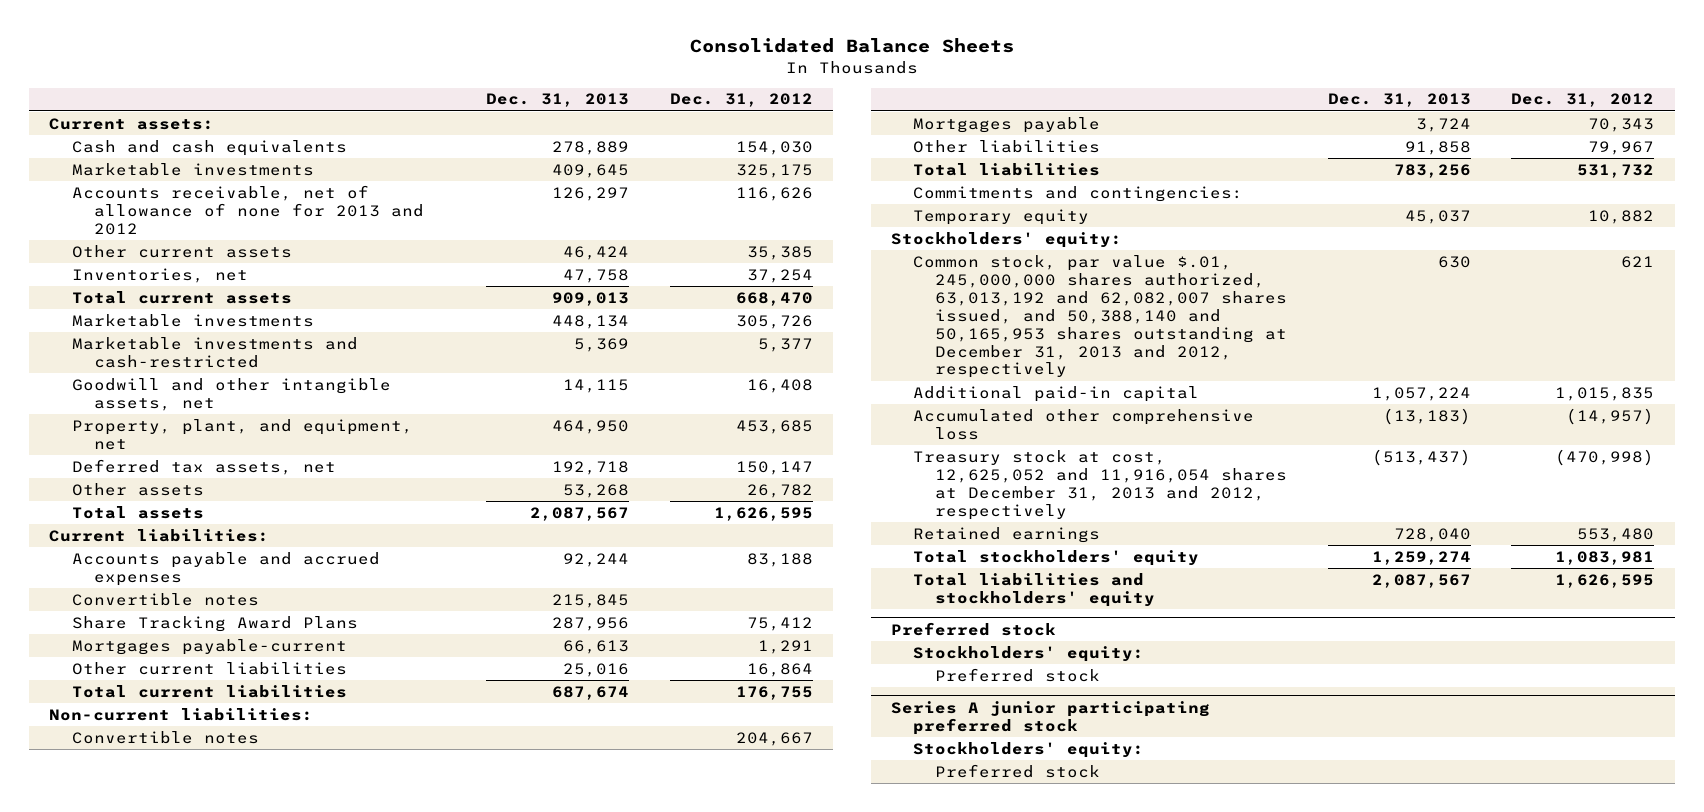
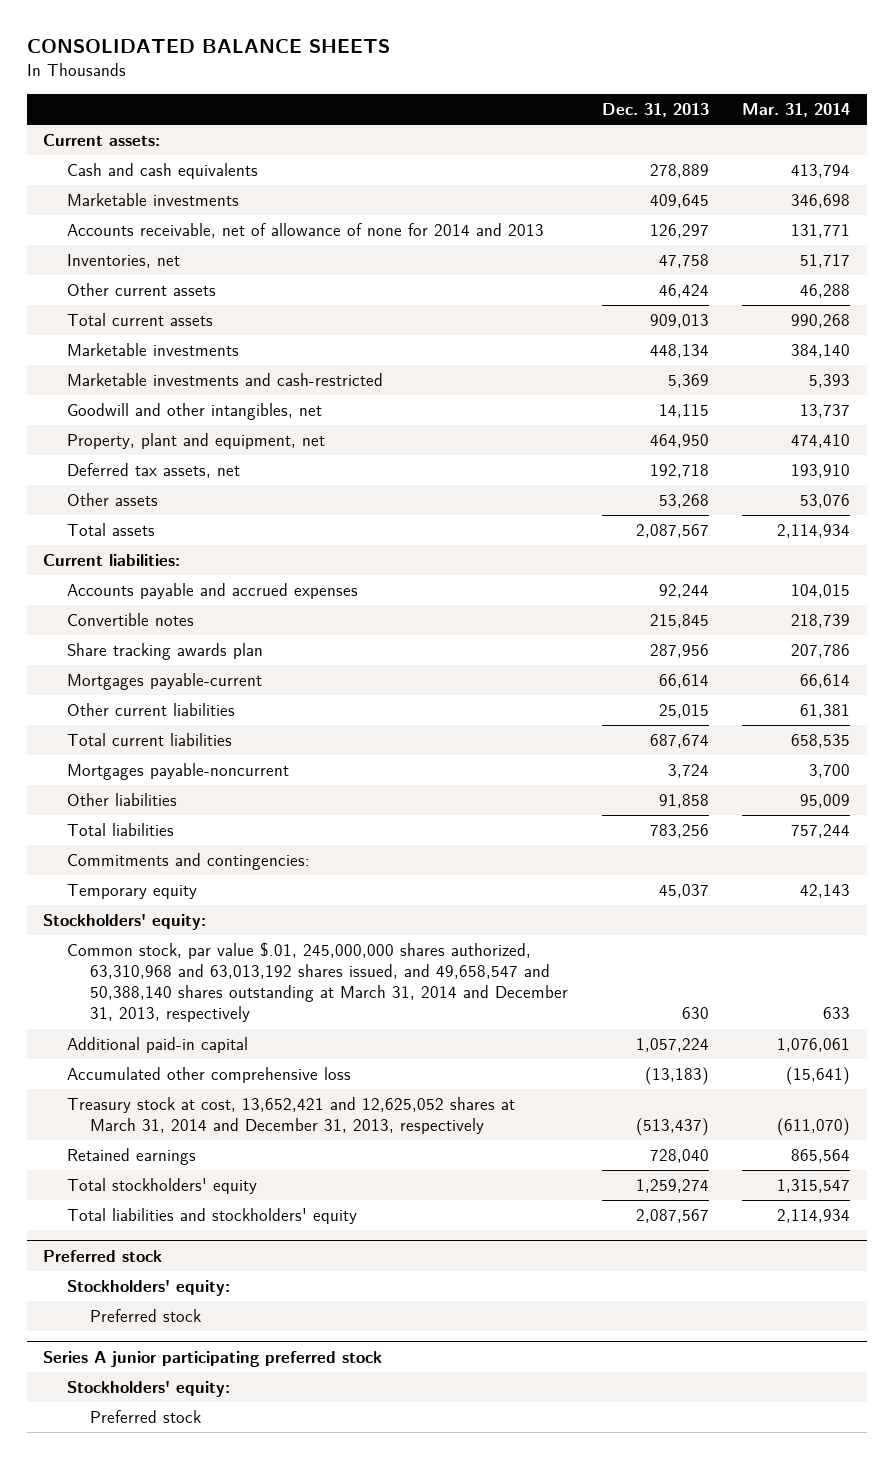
- Consolidated Balance Sheets
+ CONSOLIDATED BALANCE SHEETS
- | Dec. 31, 2013 | Dec. 31, 2012
+ | Dec. 31, 2013 | Mar. 31, 2014
- Accounts receivable, net of allowance of none for 2013 and 2012 | 126,297 | 116,626
+ Accounts receivable, net of allowance of none for 2014 and 2013 | 126,297 | 131,771
moved down: Other current assets | 46,424 | 46,288
- Goodwill and other intangible assets, net | 14,115 | 16,408
- Property, plant, and equipment, net | 464,950 | 453,685
+ Goodwill and other intangibles, net | 14,115 | 13,737
+ Property, plant and equipment, net | 464,950 | 474,410
- Share Tracking Award Plans | 287,956 | 75,412
- Mortgages payable-current | 66,613 | 1,291
- Other current liabilities | 25,016 | 16,864
+ Share tracking awards plan | 287,956 | 207,786
+ Mortgages payable-current | 66,614 | 66,614
+ Other current liabilities | 25,015 | 61,381
- Non-current liabilities:
- Convertible notes | | 204,667
- Mortgages payable | 3,724 | 70,343
+ Mortgages payable-noncurrent | 3,724 | 3,700
- Common stock, par value $.01, 245,000,000 shares authorized, 63,013,192 and 62,082,007 shares issued, and 50,388,140 and 50,165,953 shares outstanding at December 31, 2013 and 2012, respectively | 630 | 621
+ Common stock, par value $.01, 245,000,000 shares authorized, 63,310,968 and 63,013,192 shares issued, and 49,658,547 and 50,388,140 shares outstanding at March 31, 2014 and December 31, 2013, respectively | 630 | 633
- Treasury stock at cost, 12,625,052 and 11,916,054 shares at December 31, 2013 and 2012, respectively | (513,437) | (470,998)
+ Treasury stock at cost, 13,652,421 and 12,625,052 shares at March 31, 2014 and December 31, 2013, respectively | (513,437) | (611,070)

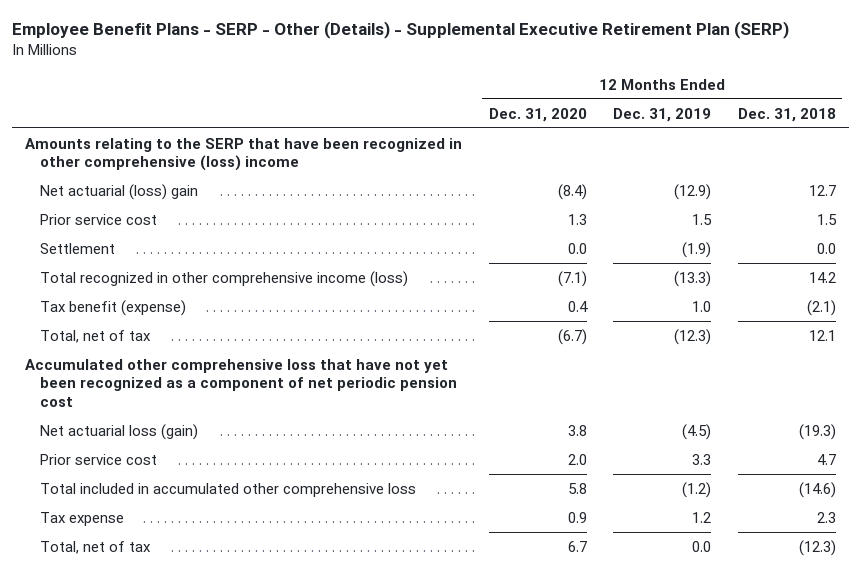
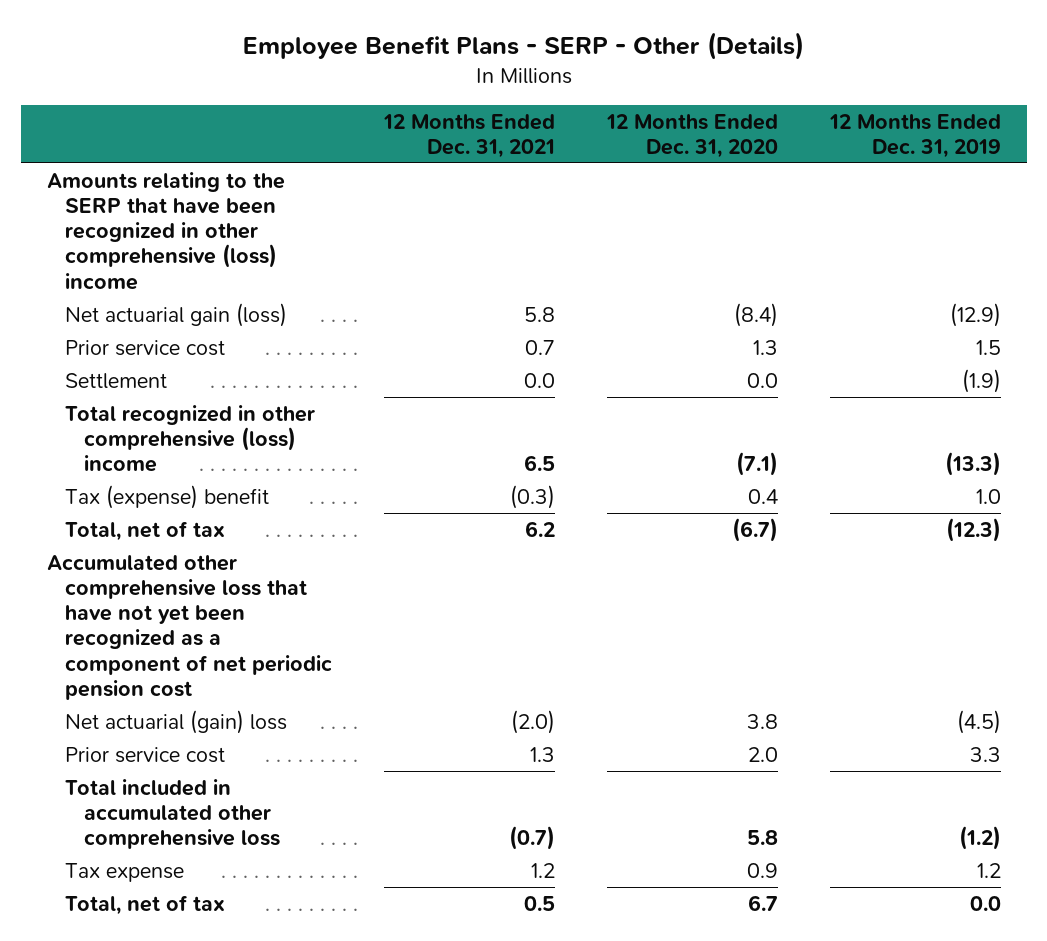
- Employee Benefit Plans - SERP - Other (Details) - Supplemental Executive Retirement Plan (SERP)
+ Employee Benefit Plans - SERP - Other (Details)
- | 12 Months Ended Dec. 31, 2020 | 12 Months Ended Dec. 31, 2019 | 12 Months Ended Dec. 31, 2018
+ | 12 Months Ended Dec. 31, 2021 | 12 Months Ended Dec. 31, 2020 | 12 Months Ended Dec. 31, 2019
- Net actuarial (loss) gain | (8.4) | (12.9) | 12.7
+ Net actuarial gain (loss) | 5.8 | (8.4) | (12.9)
- Total recognized in other comprehensive income (loss) | (7.1) | (13.3) | 14.2
- Tax benefit (expense) | 0.4 | 1.0 | (2.1)
+ Total recognized in other comprehensive (loss) income | 6.5 | (7.1) | (13.3)
+ Tax (expense) benefit | (0.3) | 0.4 | 1.0
- Net actuarial loss (gain) | 3.8 | (4.5) | (19.3)
+ Net actuarial (gain) loss | (2.0) | 3.8 | (4.5)

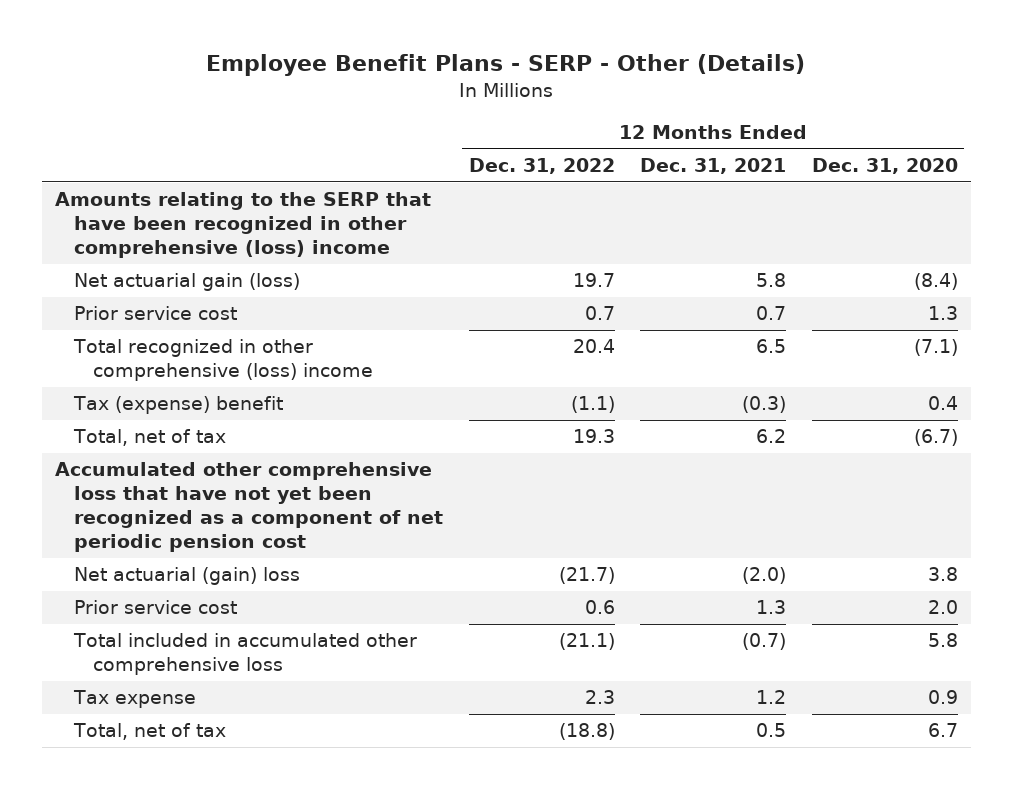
- | 12 Months Ended Dec. 31, 2021 | 12 Months Ended Dec. 31, 2020 | 12 Months Ended Dec. 31, 2019
+ | 12 Months Ended Dec. 31, 2022 | 12 Months Ended Dec. 31, 2021 | 12 Months Ended Dec. 31, 2020
- Settlement | 0.0 | 0.0 | (1.9)

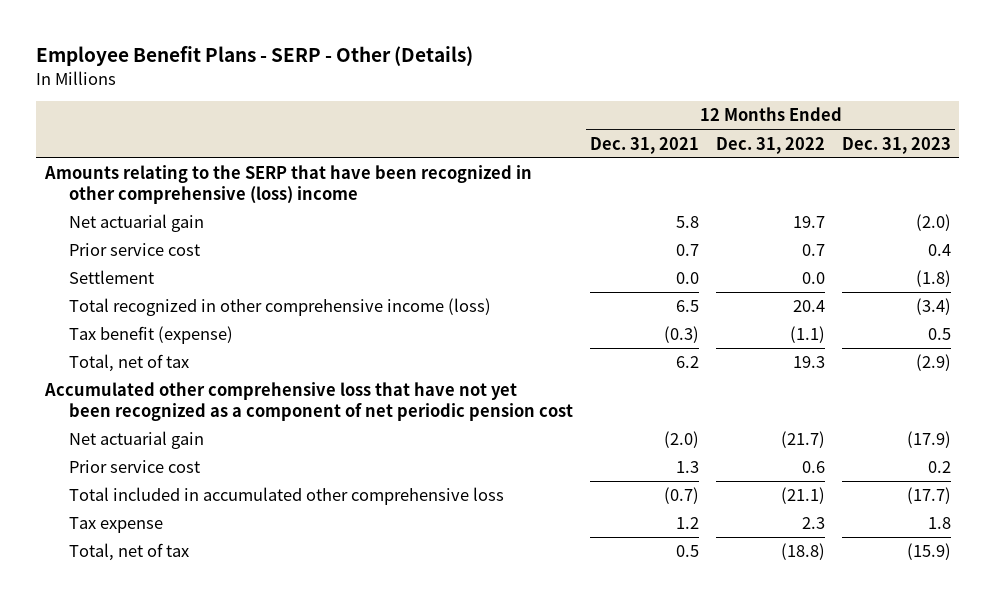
- | 12 Months Ended Dec. 31, 2022 | 12 Months Ended Dec. 31, 2021 | 12 Months Ended Dec. 31, 2020
+ | 12 Months Ended Dec. 31, 2021 | 12 Months Ended Dec. 31, 2022 | 12 Months Ended Dec. 31, 2023
- Net actuarial gain (loss) | 19.7 | 5.8 | (8.4)
+ Net actuarial gain | 5.8 | 19.7 | (2.0)
- Total recognized in other comprehensive (loss) income | 20.4 | 6.5 | (7.1)
- Tax (expense) benefit | (1.1) | (0.3) | 0.4
+ Settlement | 0.0 | 0.0 | (1.8)
+ Total recognized in other comprehensive income (loss) | 6.5 | 20.4 | (3.4)
+ Tax benefit (expense) | (0.3) | (1.1) | 0.5
- Net actuarial (gain) loss | (21.7) | (2.0) | 3.8
+ Net actuarial gain | (2.0) | (21.7) | (17.9)

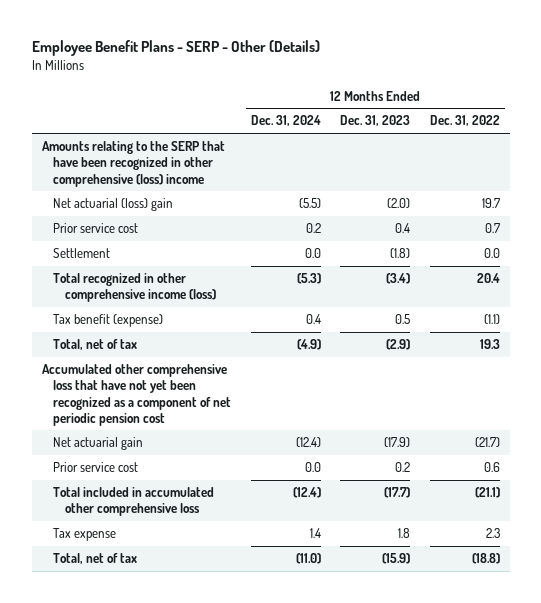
- | 12 Months Ended Dec. 31, 2021 | 12 Months Ended Dec. 31, 2022 | 12 Months Ended Dec. 31, 2023
+ | 12 Months Ended Dec. 31, 2024 | 12 Months Ended Dec. 31, 2023 | 12 Months Ended Dec. 31, 2022
- Net actuarial gain | 5.8 | 19.7 | (2.0)
+ Net actuarial (loss) gain | (5.5) | (2.0) | 19.7

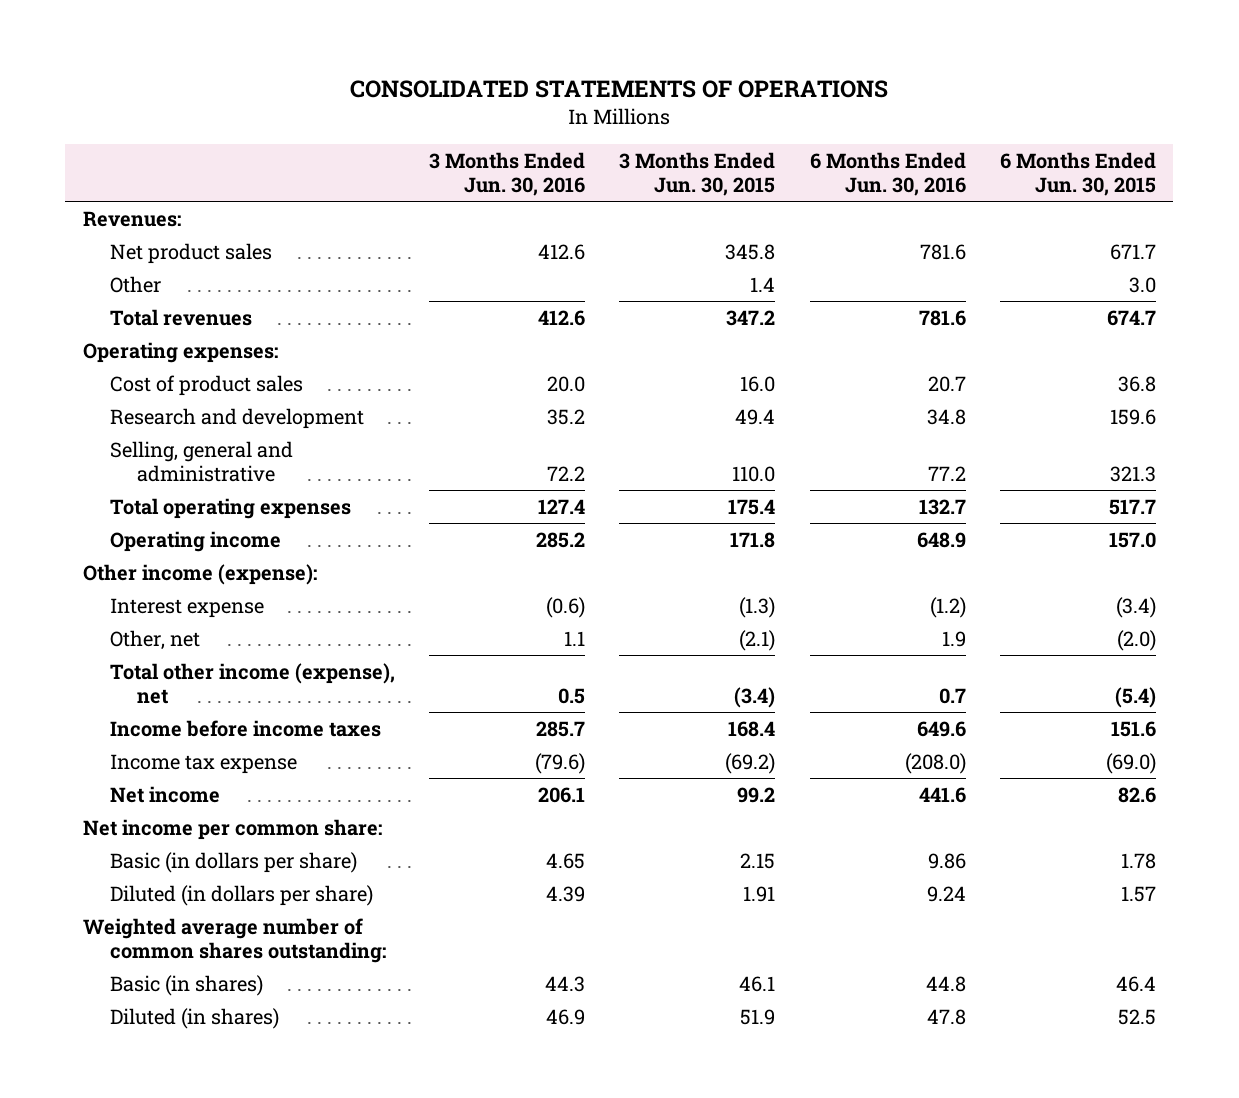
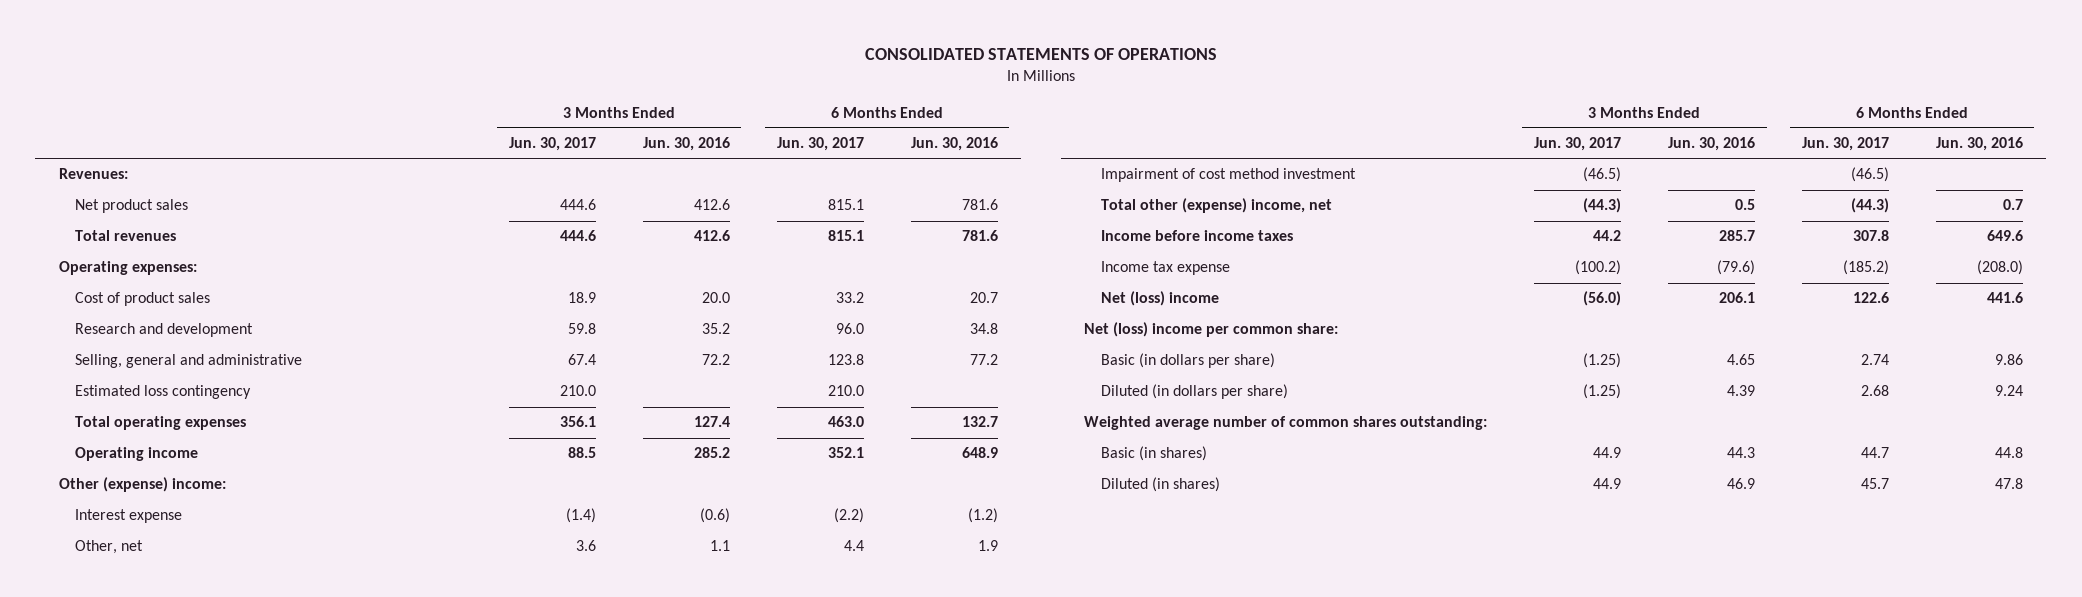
- | 3 Months Ended Jun. 30, 2016 | 3 Months Ended Jun. 30, 2015 | 6 Months Ended Jun. 30, 2016 | 6 Months Ended Jun. 30, 2015
+ | 3 Months Ended Jun. 30, 2017 | 3 Months Ended Jun. 30, 2016 | 6 Months Ended Jun. 30, 2017 | 6 Months Ended Jun. 30, 2016
- Other | | 1.4 | | 3.0
+ Estimated loss contingency | 210.0 | | 210.0 |
- Other income (expense):
+ Other (expense) income:
- Total other income (expense), net | 0.5 | (3.4) | 0.7 | (5.4)
+ Impairment of cost method investment | (46.5) | | (46.5) |
+ Total other (expense) income, net | (44.3) | 0.5 | (44.3) | 0.7
- Net income | 206.1 | 99.2 | 441.6 | 82.6
- Net income per common share:
+ Net (loss) income | (56.0) | 206.1 | 122.6 | 441.6
+ Net (loss) income per common share:

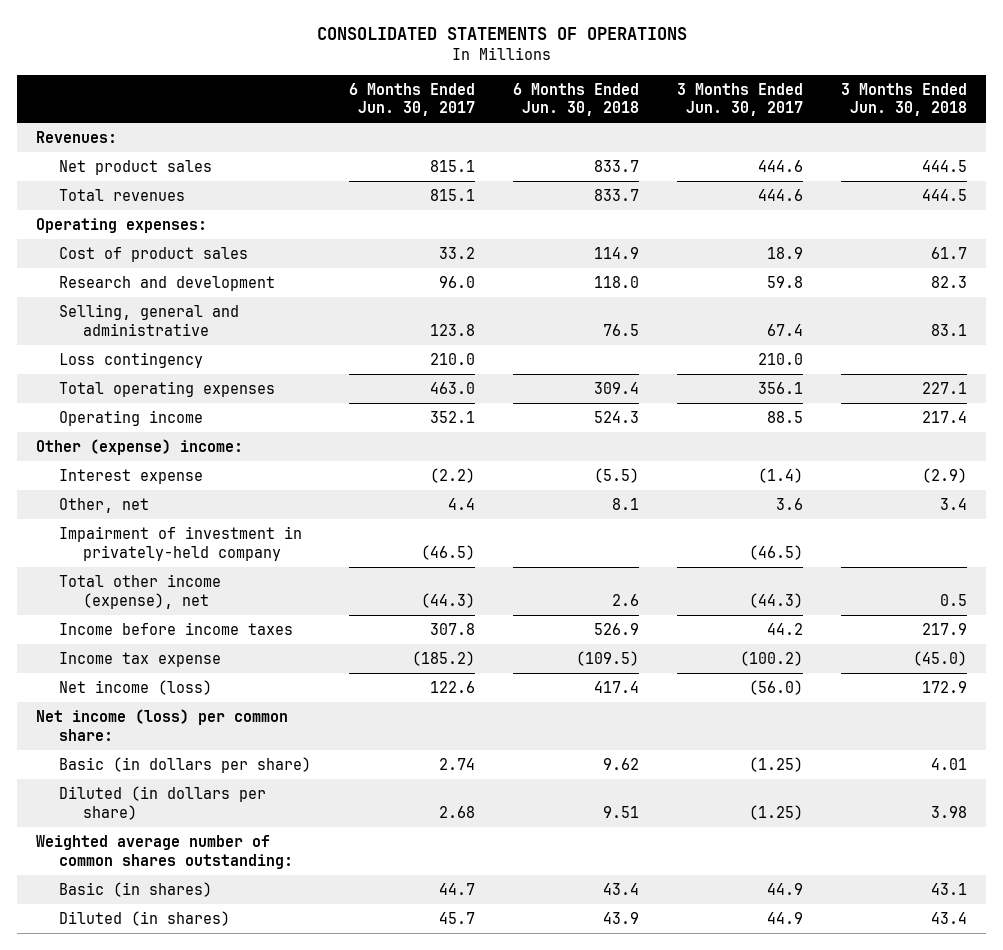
- | 3 Months Ended Jun. 30, 2017 | 3 Months Ended Jun. 30, 2016 | 6 Months Ended Jun. 30, 2017 | 6 Months Ended Jun. 30, 2016
+ | 6 Months Ended Jun. 30, 2017 | 6 Months Ended Jun. 30, 2018 | 3 Months Ended Jun. 30, 2017 | 3 Months Ended Jun. 30, 2018
- Estimated loss contingency | 210.0 | | 210.0 |
+ Loss contingency | 210.0 | | 210.0 |
- Impairment of cost method investment | (46.5) | | (46.5) |
- Total other (expense) income, net | (44.3) | 0.5 | (44.3) | 0.7
+ Impairment of investment in privately-held company | (46.5) | | (46.5) |
+ Total other income (expense), net | (44.3) | 2.6 | (44.3) | 0.5
- Net (loss) income | (56.0) | 206.1 | 122.6 | 441.6
- Net (loss) income per common share:
+ Net income (loss) | 122.6 | 417.4 | (56.0) | 172.9
+ Net income (loss) per common share:

